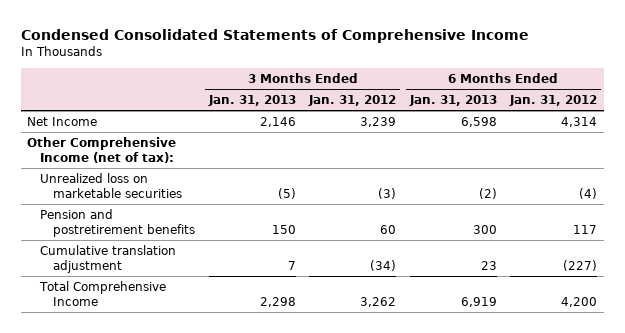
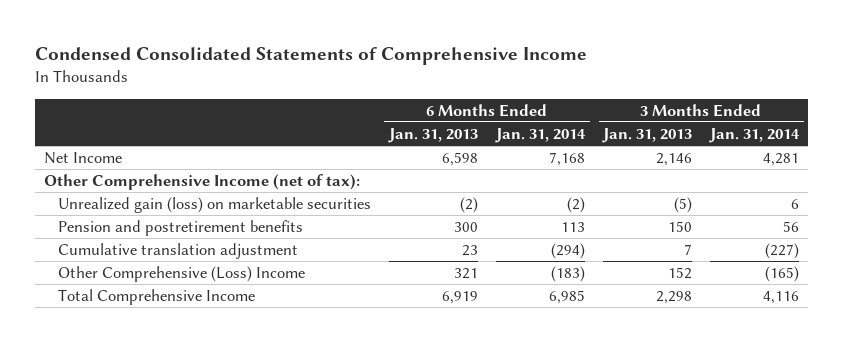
- | 3 Months Ended Jan. 31, 2013 | 3 Months Ended Jan. 31, 2012 | 6 Months Ended Jan. 31, 2013 | 6 Months Ended Jan. 31, 2012
+ | 6 Months Ended Jan. 31, 2013 | 6 Months Ended Jan. 31, 2014 | 3 Months Ended Jan. 31, 2013 | 3 Months Ended Jan. 31, 2014
- Unrealized loss on marketable securities | (5) | (3) | (2) | (4)
+ Unrealized gain (loss) on marketable securities | (2) | (2) | (5) | 6
+ Other Comprehensive (Loss) Income | 321 | (183) | 152 | (165)

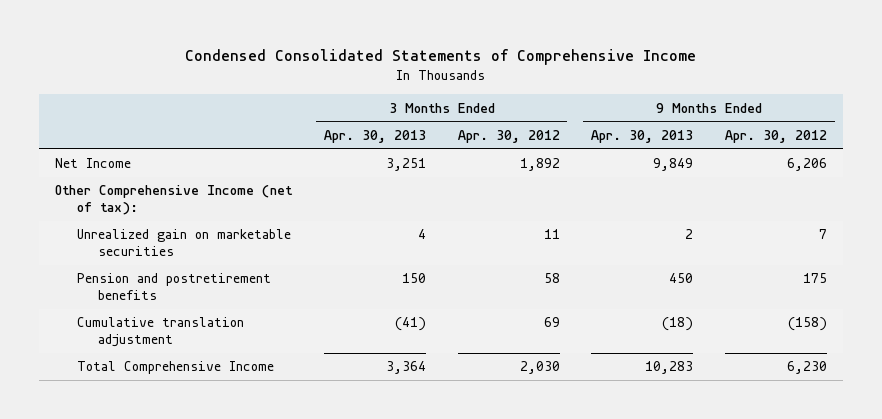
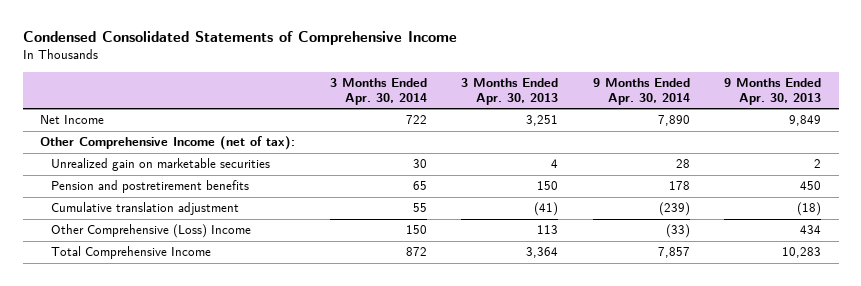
- | 3 Months Ended Apr. 30, 2013 | 3 Months Ended Apr. 30, 2012 | 9 Months Ended Apr. 30, 2013 | 9 Months Ended Apr. 30, 2012
+ | 3 Months Ended Apr. 30, 2014 | 3 Months Ended Apr. 30, 2013 | 9 Months Ended Apr. 30, 2014 | 9 Months Ended Apr. 30, 2013
+ Other Comprehensive (Loss) Income | 150 | 113 | (33) | 434

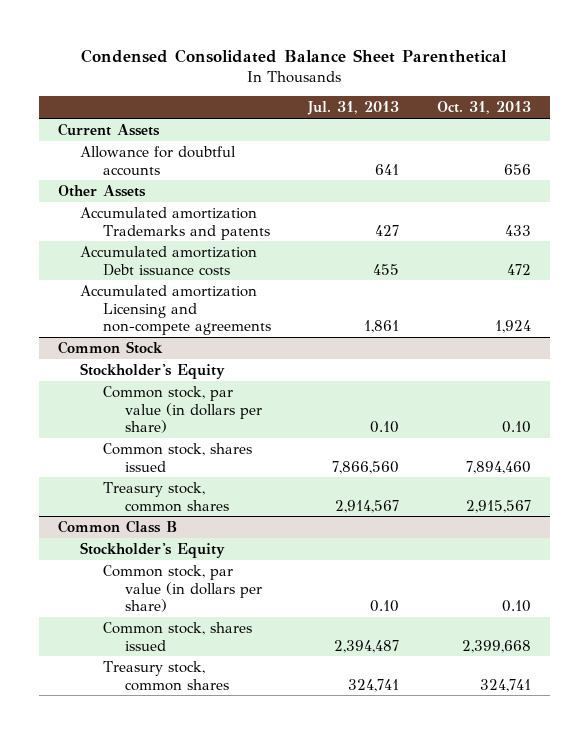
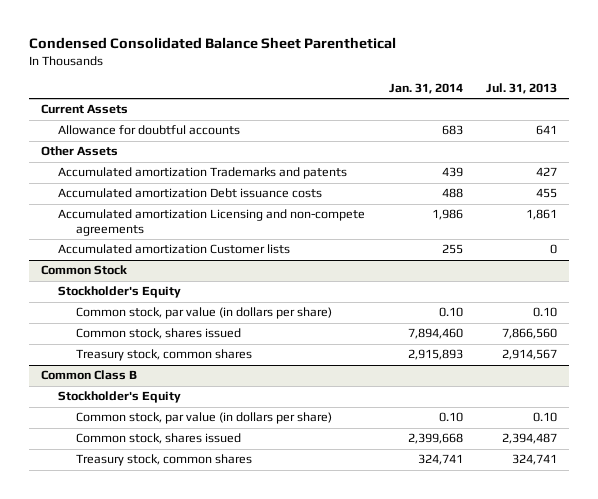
- | Jul. 31, 2013 | Oct. 31, 2013
+ | Jan. 31, 2014 | Jul. 31, 2013
+ Accumulated amortization Customer lists | 255 | 0

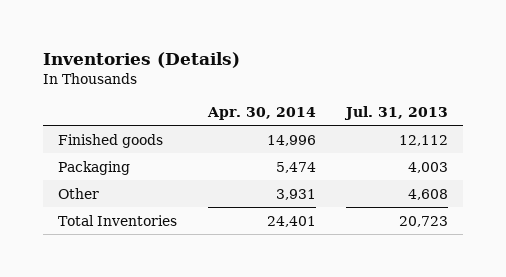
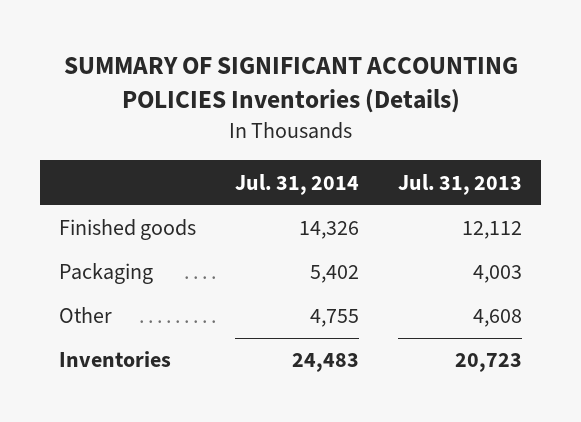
- Inventories (Details)
+ SUMMARY OF SIGNIFICANT ACCOUNTING POLICIES Inventories (Details)
- | Apr. 30, 2014 | Jul. 31, 2013
+ | Jul. 31, 2014 | Jul. 31, 2013
- Total Inventories | 24,401 | 20,723
+ Inventories | 24,483 | 20,723

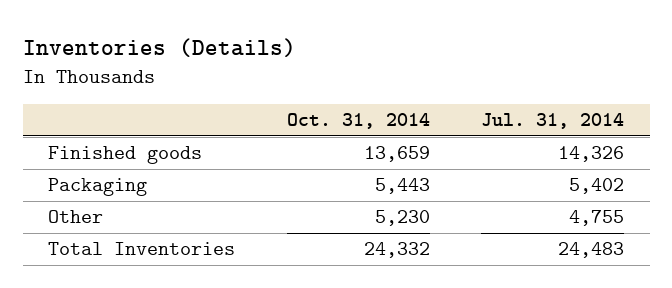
- SUMMARY OF SIGNIFICANT ACCOUNTING POLICIES Inventories (Details)
+ Inventories (Details)
- | Jul. 31, 2014 | Jul. 31, 2013
+ | Oct. 31, 2014 | Jul. 31, 2014
- Inventories | 24,483 | 20,723
+ Total Inventories | 24,332 | 24,483

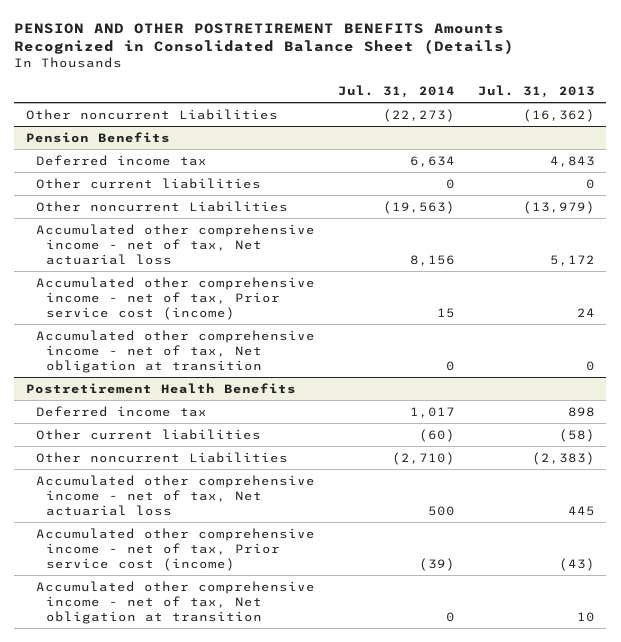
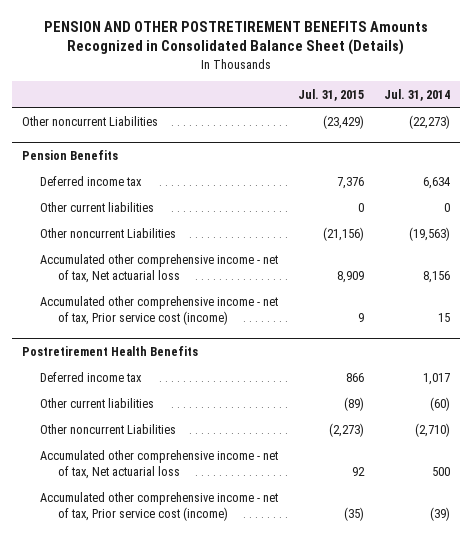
- | Jul. 31, 2014 | Jul. 31, 2013
+ | Jul. 31, 2015 | Jul. 31, 2014
@ Pension Benefits
- Accumulated other comprehensive income - net of tax, Net obligation at transition | 0 | 0
@ Postretirement Health Benefits
- Accumulated other comprehensive income - net of tax, Net obligation at transition | 0 | 10

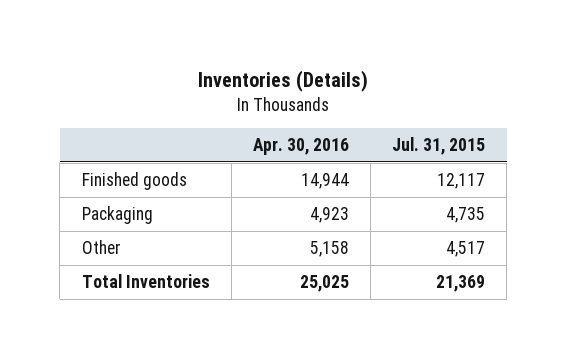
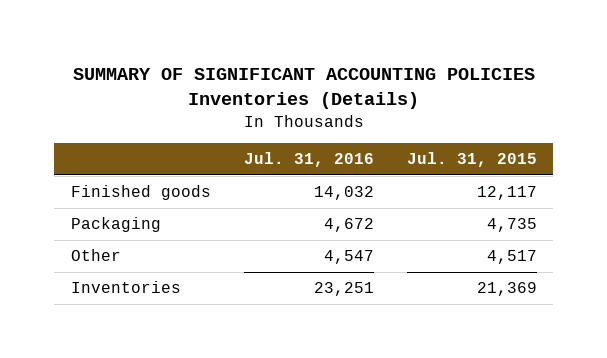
- Inventories (Details)
+ SUMMARY OF SIGNIFICANT ACCOUNTING POLICIES Inventories (Details)
- | Apr. 30, 2016 | Jul. 31, 2015
+ | Jul. 31, 2016 | Jul. 31, 2015
- Total Inventories | 25,025 | 21,369
+ Inventories | 23,251 | 21,369

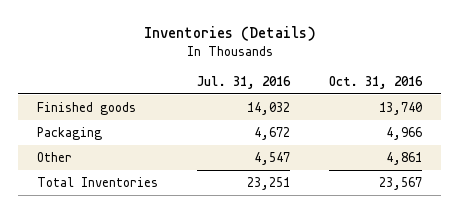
- SUMMARY OF SIGNIFICANT ACCOUNTING POLICIES Inventories (Details)
+ Inventories (Details)
- | Jul. 31, 2016 | Jul. 31, 2015
+ | Jul. 31, 2016 | Oct. 31, 2016
- Inventories | 23,251 | 21,369
+ Total Inventories | 23,251 | 23,567

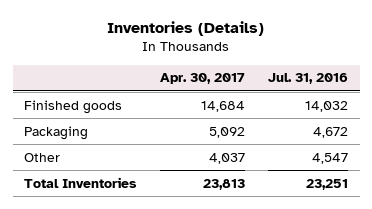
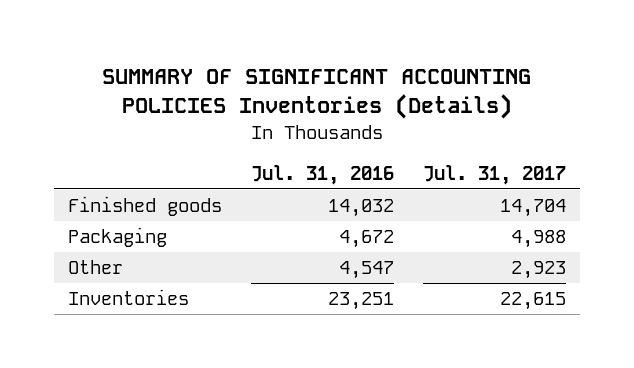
- Inventories (Details)
+ SUMMARY OF SIGNIFICANT ACCOUNTING POLICIES Inventories (Details)
- | Apr. 30, 2017 | Jul. 31, 2016
+ | Jul. 31, 2016 | Jul. 31, 2017
- Total Inventories | 23,813 | 23,251
+ Inventories | 23,251 | 22,615

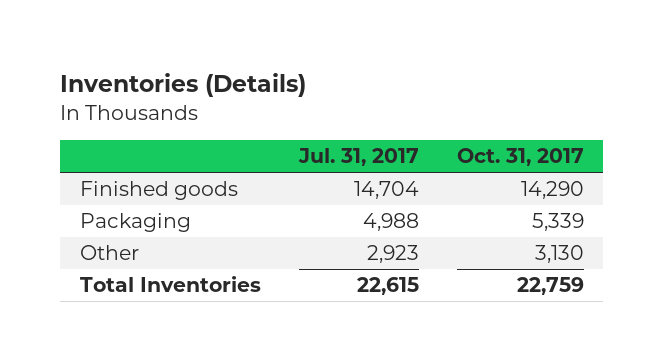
- SUMMARY OF SIGNIFICANT ACCOUNTING POLICIES Inventories (Details)
+ Inventories (Details)
- | Jul. 31, 2016 | Jul. 31, 2017
+ | Jul. 31, 2017 | Oct. 31, 2017
- Inventories | 23,251 | 22,615
+ Total Inventories | 22,615 | 22,759

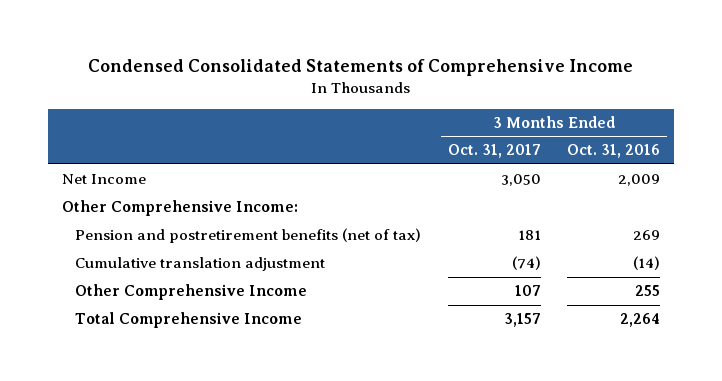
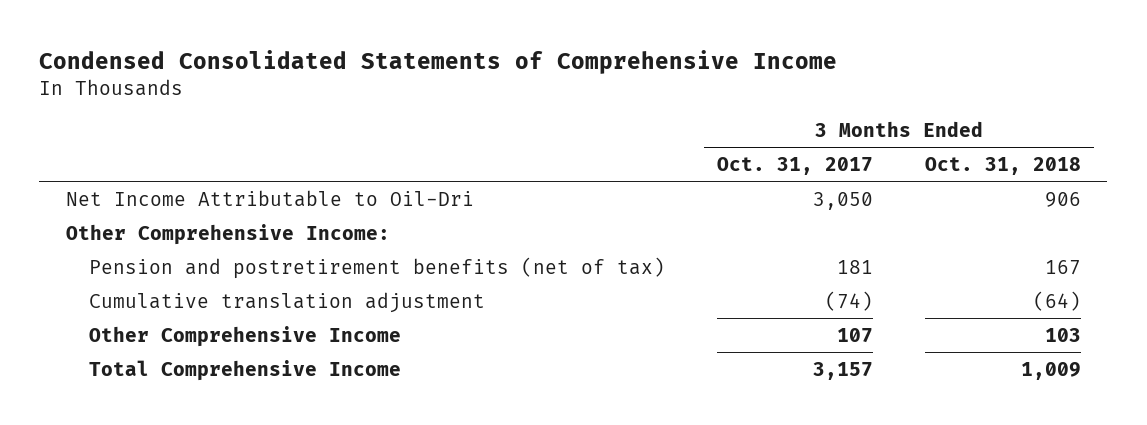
- | 3 Months Ended Oct. 31, 2017 | 3 Months Ended Oct. 31, 2016
+ | 3 Months Ended Oct. 31, 2017 | 3 Months Ended Oct. 31, 2018
- Net Income | 3,050 | 2,009
+ Net Income Attributable to Oil-Dri | 3,050 | 906

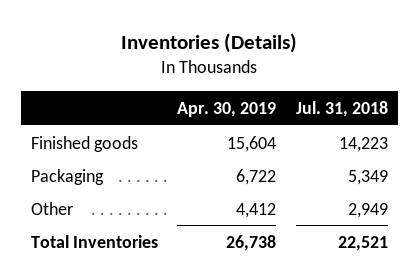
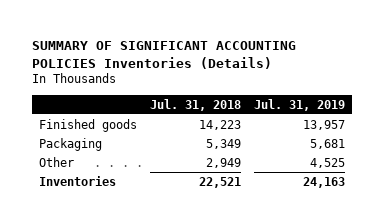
- Inventories (Details)
+ SUMMARY OF SIGNIFICANT ACCOUNTING POLICIES Inventories (Details)
- | Apr. 30, 2019 | Jul. 31, 2018
+ | Jul. 31, 2018 | Jul. 31, 2019
- Total Inventories | 26,738 | 22,521
+ Inventories | 22,521 | 24,163

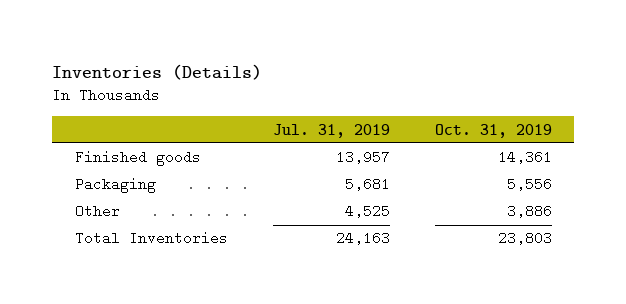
- SUMMARY OF SIGNIFICANT ACCOUNTING POLICIES Inventories (Details)
+ Inventories (Details)
- | Jul. 31, 2018 | Jul. 31, 2019
+ | Jul. 31, 2019 | Oct. 31, 2019
- Inventories | 22,521 | 24,163
+ Total Inventories | 24,163 | 23,803

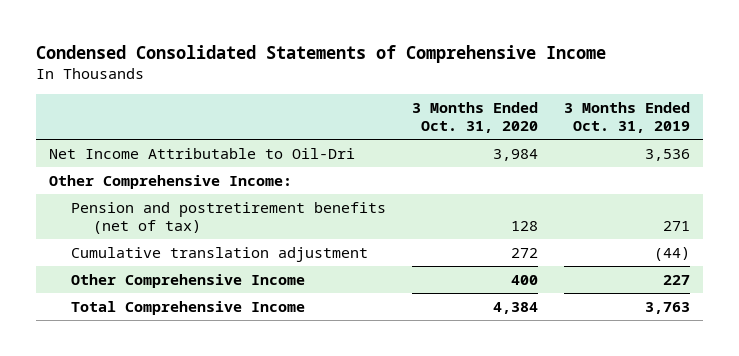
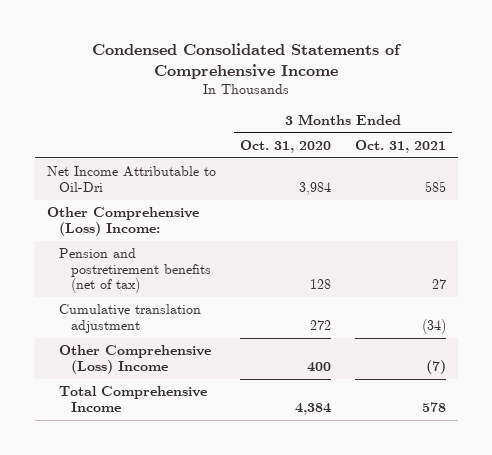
- | 3 Months Ended Oct. 31, 2020 | 3 Months Ended Oct. 31, 2019
+ | 3 Months Ended Oct. 31, 2020 | 3 Months Ended Oct. 31, 2021
- Other Comprehensive Income:
+ Other Comprehensive (Loss) Income:
- Other Comprehensive Income | 400 | 227
+ Other Comprehensive (Loss) Income | 400 | (7)

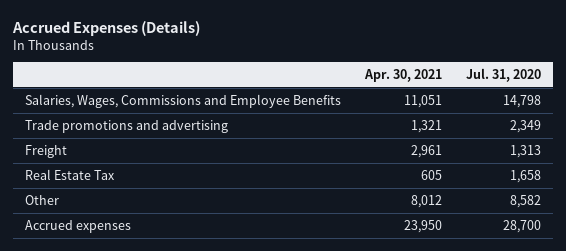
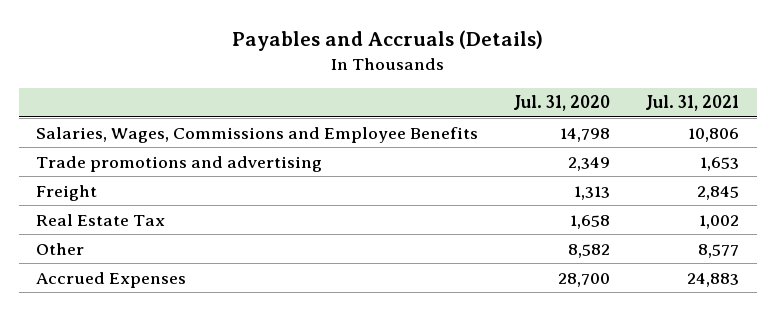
- Accrued Expenses (Details)
+ Payables and Accruals (Details)
- | Apr. 30, 2021 | Jul. 31, 2020
+ | Jul. 31, 2020 | Jul. 31, 2021
- Accrued expenses | 23,950 | 28,700
+ Accrued Expenses | 28,700 | 24,883

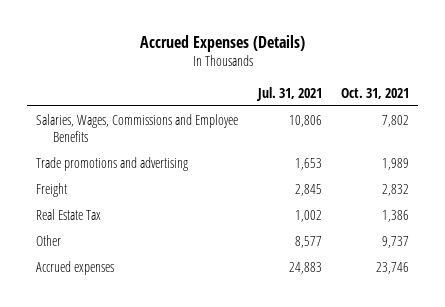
- Payables and Accruals (Details)
+ Accrued Expenses (Details)
- | Jul. 31, 2020 | Jul. 31, 2021
+ | Jul. 31, 2021 | Oct. 31, 2021
- Accrued Expenses | 28,700 | 24,883
+ Accrued expenses | 24,883 | 23,746

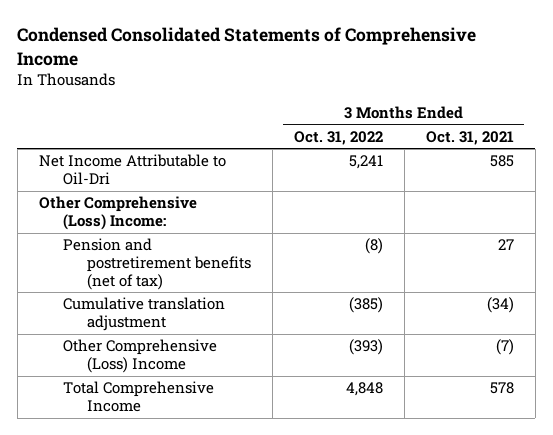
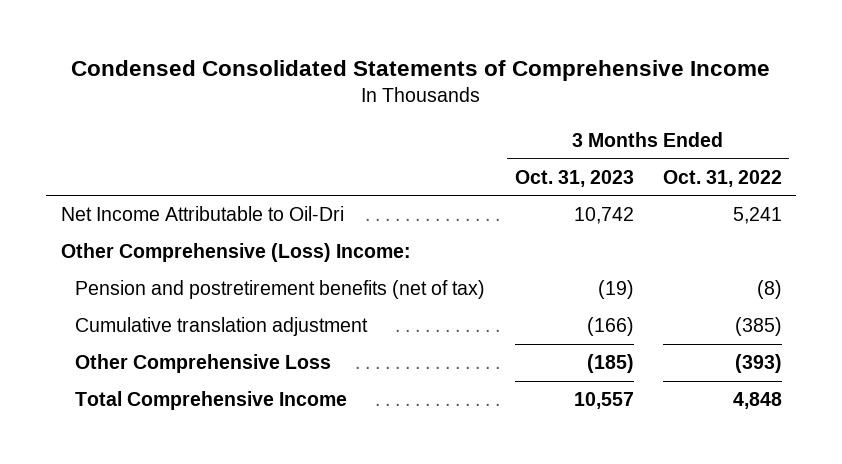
- | 3 Months Ended Oct. 31, 2022 | 3 Months Ended Oct. 31, 2021
+ | 3 Months Ended Oct. 31, 2023 | 3 Months Ended Oct. 31, 2022
- Other Comprehensive (Loss) Income | (393) | (7)
+ Other Comprehensive Loss | (185) | (393)

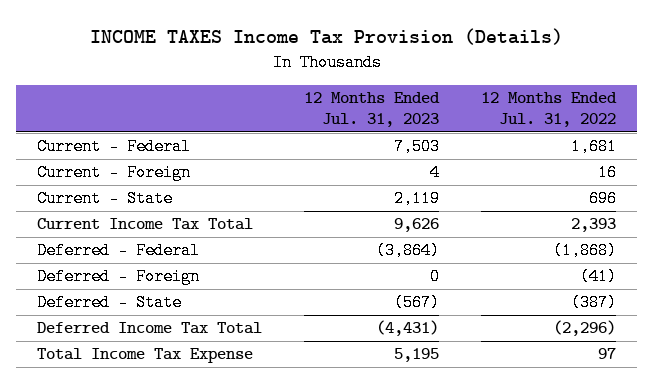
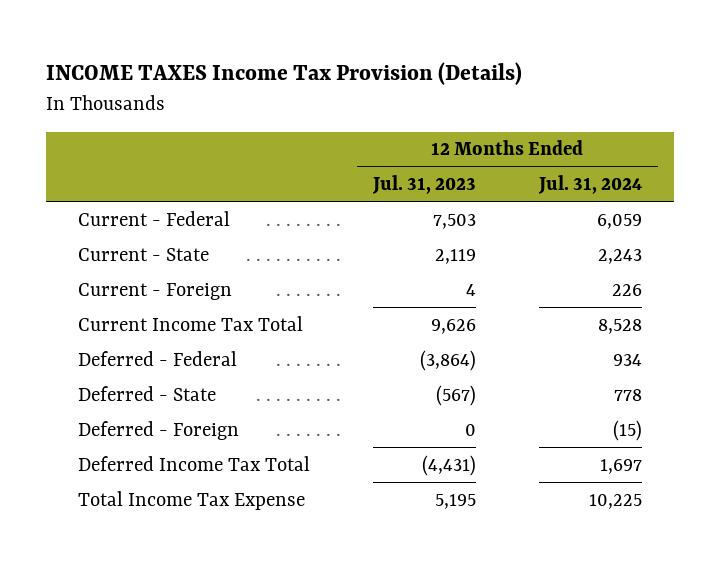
- | 12 Months Ended Jul. 31, 2023 | 12 Months Ended Jul. 31, 2022
+ | 12 Months Ended Jul. 31, 2023 | 12 Months Ended Jul. 31, 2024
moved down: Current - Foreign | 4 | 226
moved down: Deferred - Foreign | 0 | (15)

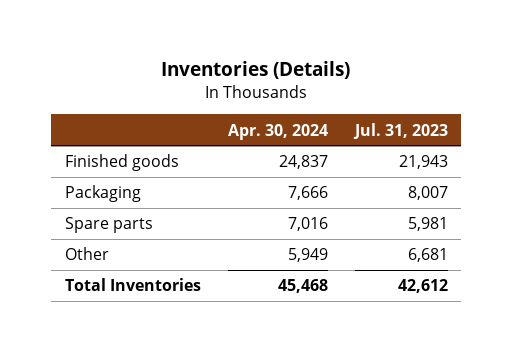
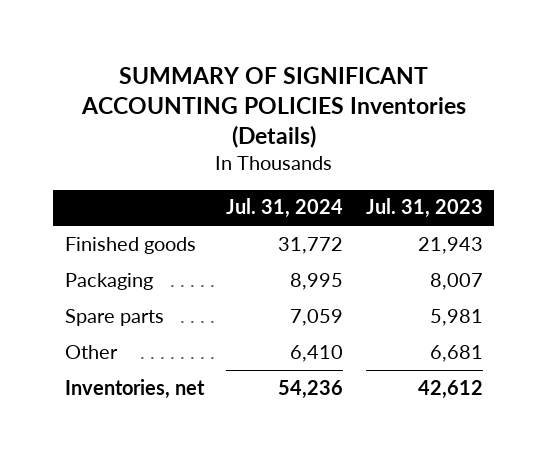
- Inventories (Details)
+ SUMMARY OF SIGNIFICANT ACCOUNTING POLICIES Inventories (Details)
- | Apr. 30, 2024 | Jul. 31, 2023
+ | Jul. 31, 2024 | Jul. 31, 2023
- Total Inventories | 45,468 | 42,612
+ Inventories, net | 54,236 | 42,612

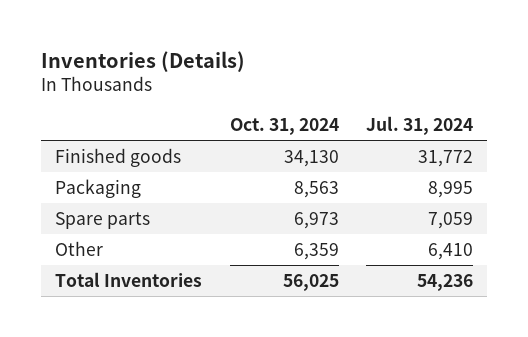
- SUMMARY OF SIGNIFICANT ACCOUNTING POLICIES Inventories (Details)
+ Inventories (Details)
- | Jul. 31, 2024 | Jul. 31, 2023
+ | Oct. 31, 2024 | Jul. 31, 2024
- Inventories, net | 54,236 | 42,612
+ Total Inventories | 56,025 | 54,236

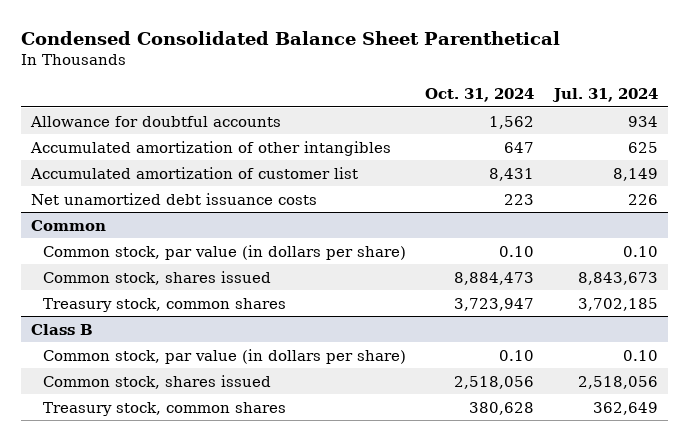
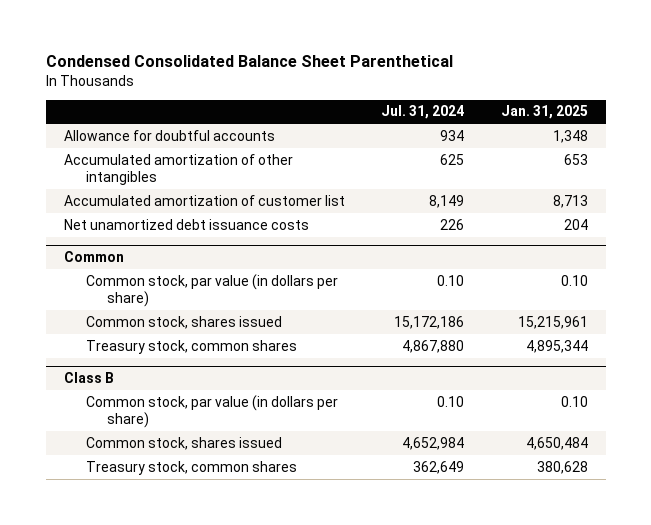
- | Oct. 31, 2024 | Jul. 31, 2024
+ | Jul. 31, 2024 | Jan. 31, 2025
@ Common
- Common stock, shares issued | 8,884,473 | 8,843,673
- Treasury stock, common shares | 3,723,947 | 3,702,185
+ Common stock, shares issued | 15,172,186 | 15,215,961
+ Treasury stock, common shares | 4,867,880 | 4,895,344
@ Class B
- Common stock, shares issued | 2,518,056 | 2,518,056
+ Common stock, shares issued | 4,652,984 | 4,650,484

